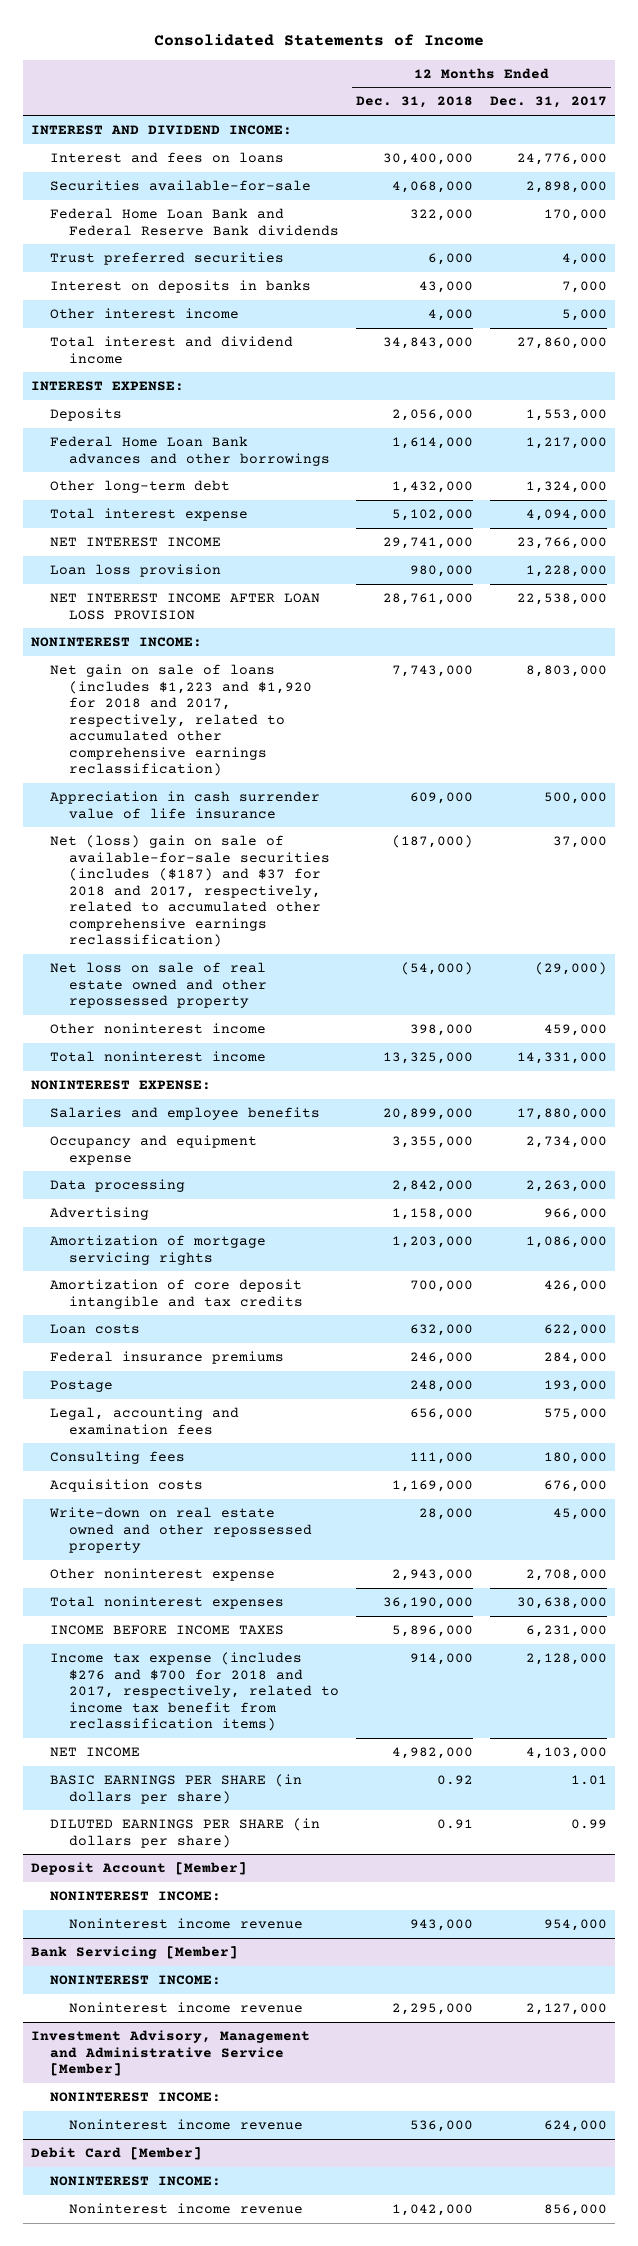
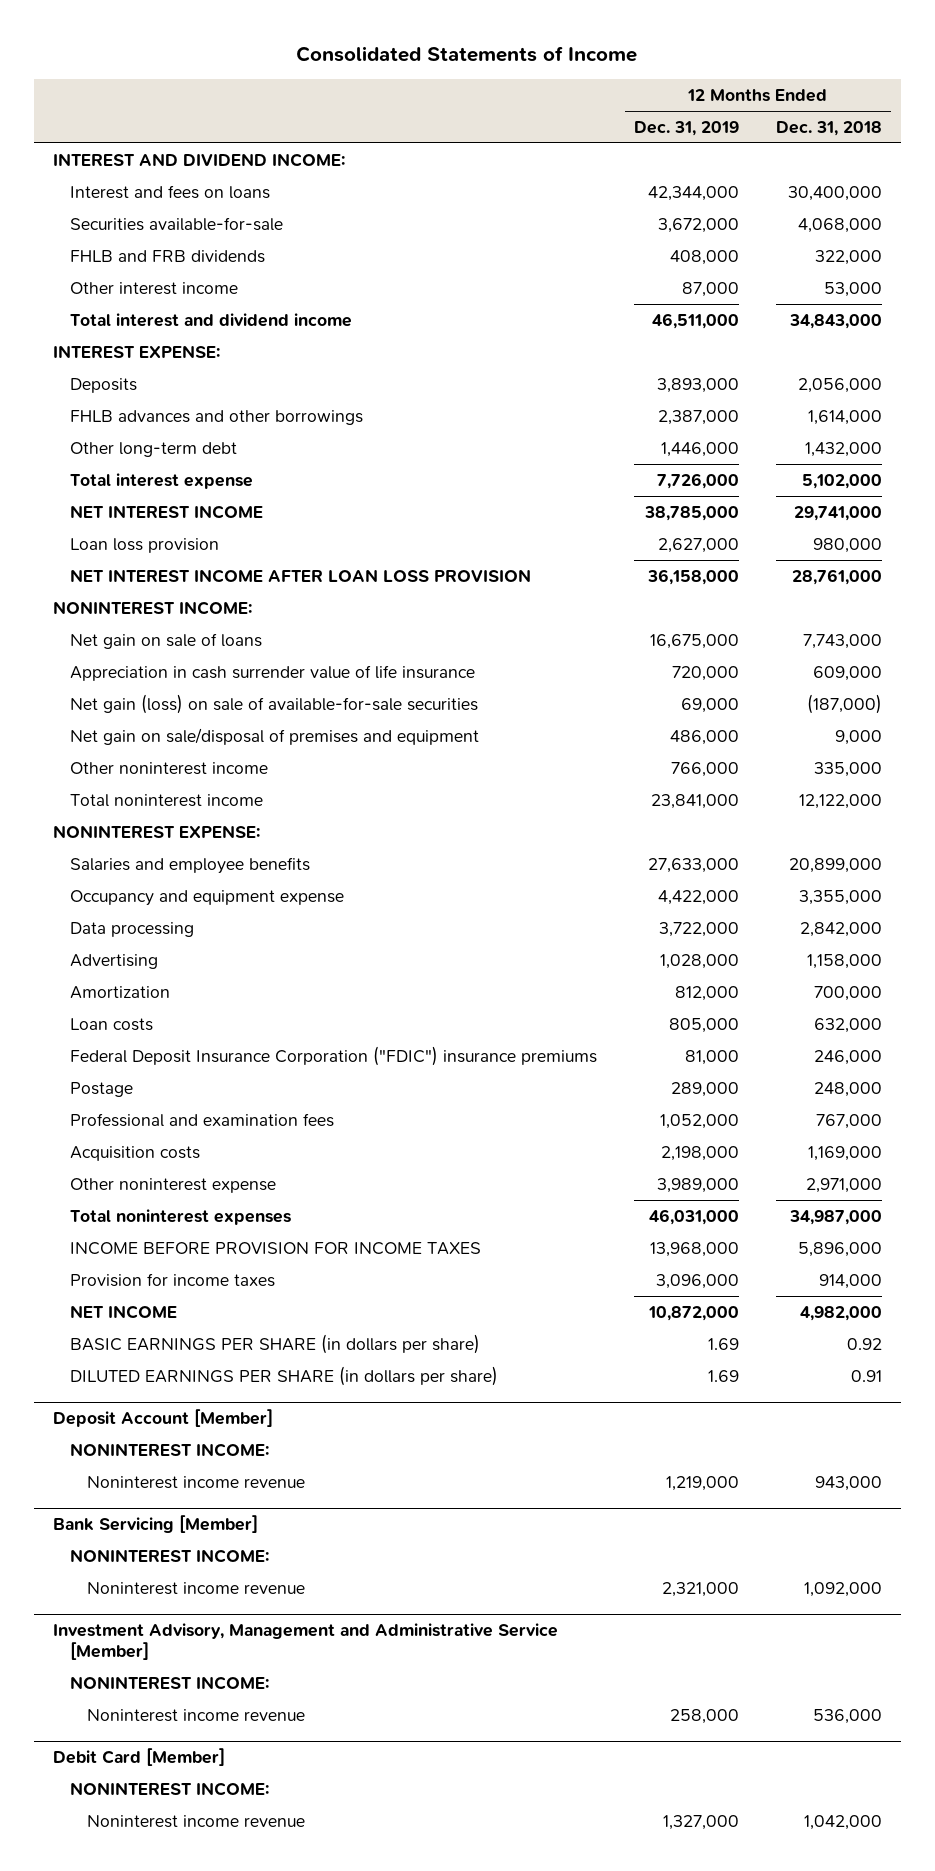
- | 12 Months Ended Dec. 31, 2018 | 12 Months Ended Dec. 31, 2017
+ | 12 Months Ended Dec. 31, 2019 | 12 Months Ended Dec. 31, 2018
- Federal Home Loan Bank and Federal Reserve Bank dividends | 322,000 | 170,000
- Trust preferred securities | 6,000 | 4,000
- Interest on deposits in banks | 43,000 | 7,000
- Other interest income | 4,000 | 5,000
+ FHLB and FRB dividends | 408,000 | 322,000
+ Other interest income | 87,000 | 53,000
- Federal Home Loan Bank advances and other borrowings | 1,614,000 | 1,217,000
+ FHLB advances and other borrowings | 2,387,000 | 1,614,000
- Net gain on sale of loans (includes $1,223 and $1,920 for 2018 and 2017, respectively, related to accumulated other comprehensive earnings reclassification) | 7,743,000 | 8,803,000
+ Net gain on sale of loans | 16,675,000 | 7,743,000
- Net (loss) gain on sale of available-for-sale securities (includes ($187) and $37 for 2018 and 2017, respectively, related to accumulated other comprehensive earnings reclassification) | (187,000) | 37,000
- Net loss on sale of real estate owned and other repossessed property | (54,000) | (29,000)
- Other noninterest income | 398,000 | 459,000
- Total noninterest income | 13,325,000 | 14,331,000
+ Net gain (loss) on sale of available-for-sale securities | 69,000 | (187,000)
+ Net gain on sale/disposal of premises and equipment | 486,000 | 9,000
+ Other noninterest income | 766,000 | 335,000
+ Total noninterest income | 23,841,000 | 12,122,000
- Amortization of mortgage servicing rights | 1,203,000 | 1,086,000
- Amortization of core deposit intangible and tax credits | 700,000 | 426,000
+ Amortization | 812,000 | 700,000
- Federal insurance premiums | 246,000 | 284,000
+ Federal Deposit Insurance Corporation ("FDIC") insurance premiums | 81,000 | 246,000
- Legal, accounting and examination fees | 656,000 | 575,000
- Consulting fees | 111,000 | 180,000
+ Professional and examination fees | 1,052,000 | 767,000
- Write-down on real estate owned and other repossessed property | 28,000 | 45,000
- Other noninterest expense | 2,943,000 | 2,708,000
- Total noninterest expenses | 36,190,000 | 30,638,000
- INCOME BEFORE INCOME TAXES | 5,896,000 | 6,231,000
- Income tax expense (includes $276 and $700 for 2018 and 2017, respectively, related to income tax benefit from reclassification items) | 914,000 | 2,128,000
+ Other noninterest expense | 3,989,000 | 2,971,000
+ Total noninterest expenses | 46,031,000 | 34,987,000
+ INCOME BEFORE PROVISION FOR INCOME TAXES | 13,968,000 | 5,896,000
+ Provision for income taxes | 3,096,000 | 914,000
@ Bank Servicing [Member]
- Noninterest income revenue | 2,295,000 | 2,127,000
+ Noninterest income revenue | 2,321,000 | 1,092,000

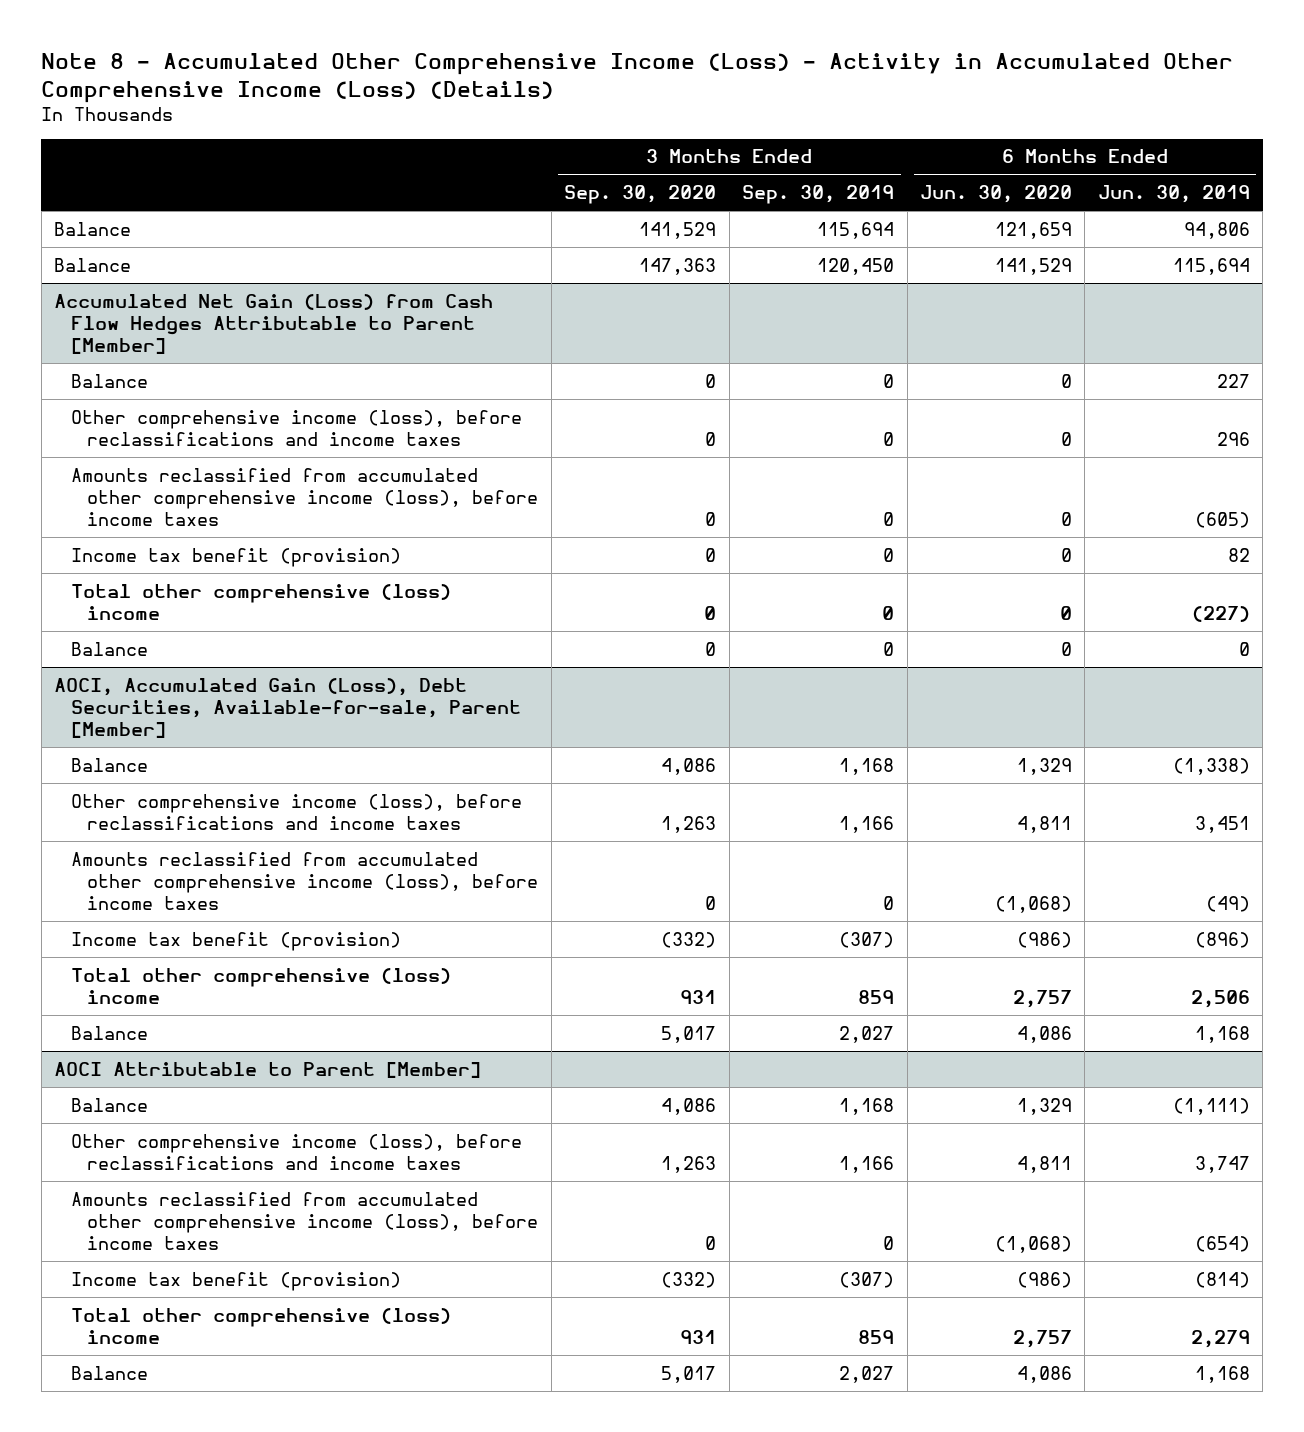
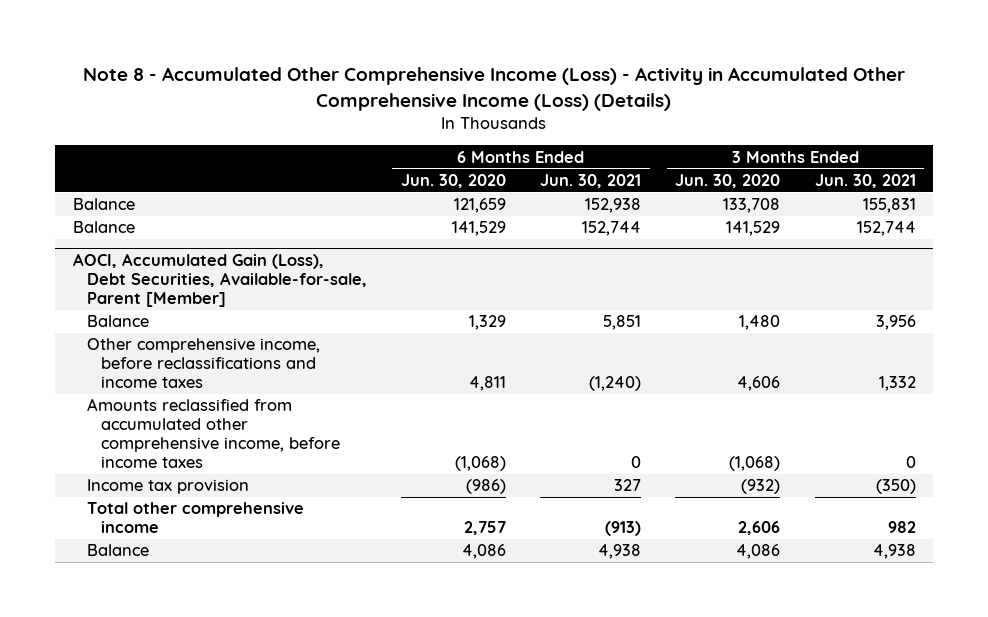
- | 3 Months Ended Sep. 30, 2020 | 3 Months Ended Sep. 30, 2019 | 6 Months Ended Jun. 30, 2020 | 6 Months Ended Jun. 30, 2019
+ | 6 Months Ended Jun. 30, 2020 | 6 Months Ended Jun. 30, 2021 | 3 Months Ended Jun. 30, 2020 | 3 Months Ended Jun. 30, 2021
- Accumulated Net Gain (Loss) from Cash Flow Hedges Attributable to Parent [Member]
- Balance | 0 | 0 | 0 | 227
- Other comprehensive income (loss), before reclassifications and income taxes | 0 | 0 | 0 | 296
- Amounts reclassified from accumulated other comprehensive income (loss), before income taxes | 0 | 0 | 0 | (605)
- Income tax benefit (provision) | 0 | 0 | 0 | 82
- Total other comprehensive (loss) income | 0 | 0 | 0 | (227)
- Balance | 0 | 0 | 0 | 0
@ AOCI, Accumulated Gain (Loss), Debt Securities, Available-for-sale, Parent [Member]
- Other comprehensive income (loss), before reclassifications and income taxes | 1,263 | 1,166 | 4,811 | 3,451
- Amounts reclassified from accumulated other comprehensive income (loss), before income taxes | 0 | 0 | (1,068) | (49)
- Income tax benefit (provision) | (332) | (307) | (986) | (896)
- Total other comprehensive (loss) income | 931 | 859 | 2,757 | 2,506
- Balance | 5,017 | 2,027 | 4,086 | 1,168
- AOCI Attributable to Parent [Member]
- Balance | 4,086 | 1,168 | 1,329 | (1,111)
- Other comprehensive income (loss), before reclassifications and income taxes | 1,263 | 1,166 | 4,811 | 3,747
- Amounts reclassified from accumulated other comprehensive income (loss), before income taxes | 0 | 0 | (1,068) | (654)
- Income tax benefit (provision) | (332) | (307) | (986) | (814)
- Total other comprehensive (loss) income | 931 | 859 | 2,757 | 2,279
@ AOCI, Accumulated Gain (Loss), Debt Securities, Available-for-sale, Parent [Member]
+ Other comprehensive income, before reclassifications and income taxes | 4,811 | (1,240) | 4,606 | 1,332
+ Amounts reclassified from accumulated other comprehensive income, before income taxes | (1,068) | 0 | (1,068) | 0
+ Income tax provision | (986) | 327 | (932) | (350)
+ Total other comprehensive income | 2,757 | (913) | 2,606 | 982

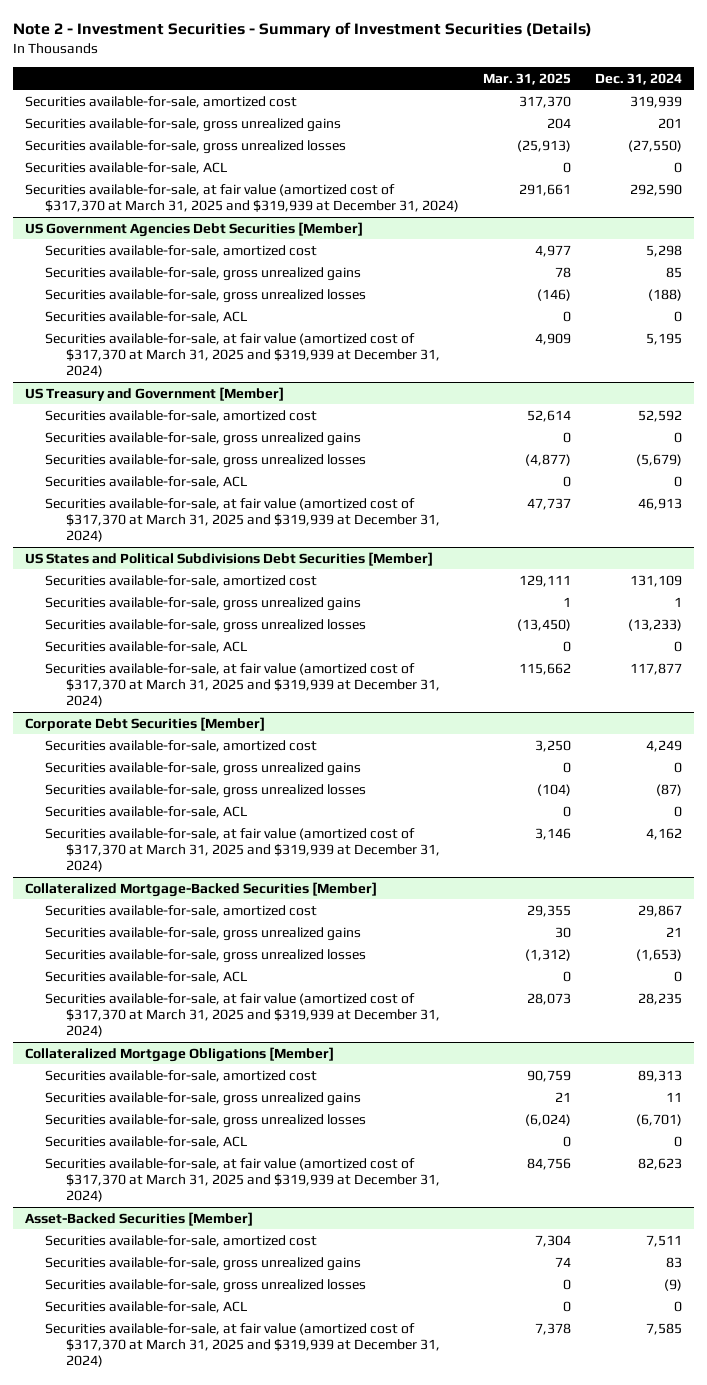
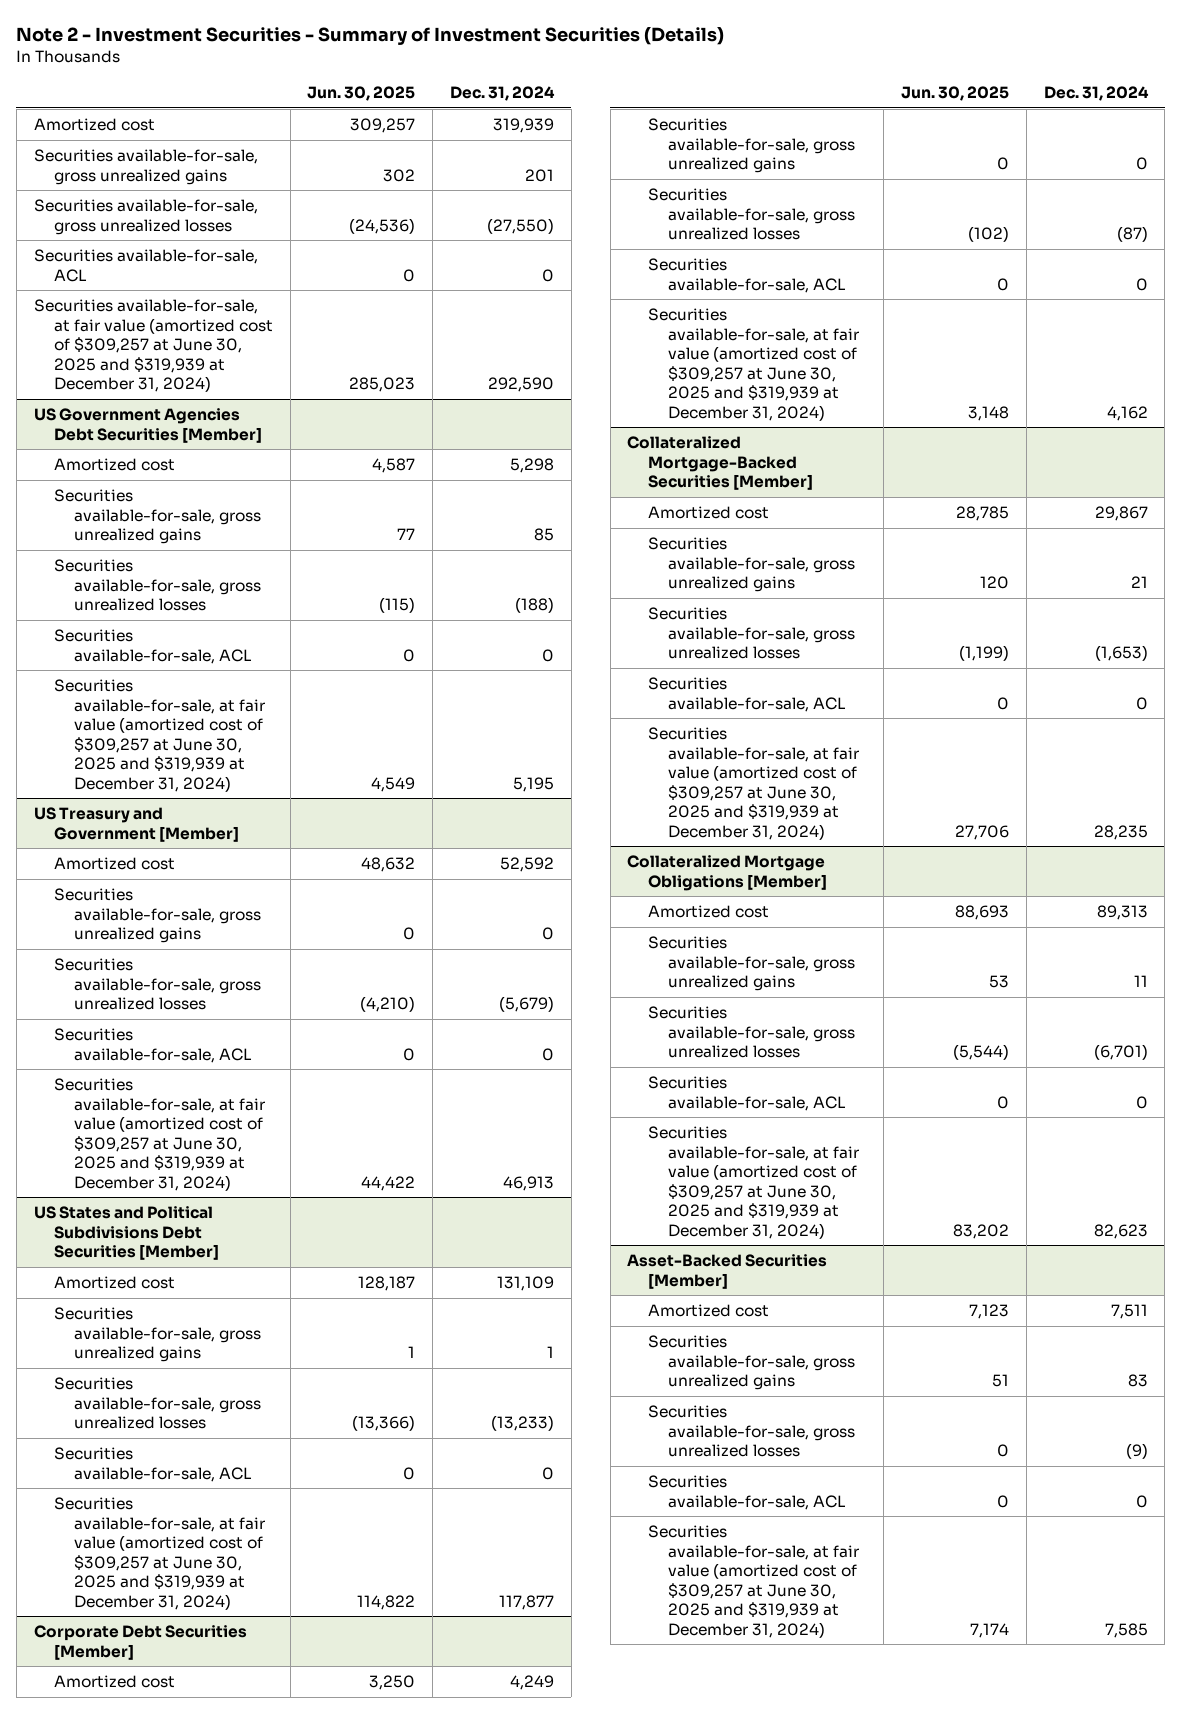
- | Mar. 31, 2025 | Dec. 31, 2024
+ | Jun. 30, 2025 | Dec. 31, 2024
- Securities available-for-sale, amortized cost | 317,370 | 319,939
+ Amortized cost | 309,257 | 319,939
- Securities available-for-sale, at fair value (amortized cost of $317,370 at March 31, 2025 and $319,939 at December 31, 2024) | 291,661 | 292,590
+ Securities available-for-sale, at fair value (amortized cost of $309,257 at June 30, 2025 and $319,939 at December 31, 2024) | 285,023 | 292,590
@ US Government Agencies Debt Securities [Member]
- Securities available-for-sale, amortized cost | 4,977 | 5,298
+ Amortized cost | 4,587 | 5,298
- Securities available-for-sale, at fair value (amortized cost of $317,370 at March 31, 2025 and $319,939 at December 31, 2024) | 4,909 | 5,195
+ Securities available-for-sale, at fair value (amortized cost of $309,257 at June 30, 2025 and $319,939 at December 31, 2024) | 4,549 | 5,195
@ US Treasury and Government [Member]
- Securities available-for-sale, amortized cost | 52,614 | 52,592
+ Amortized cost | 48,632 | 52,592
- Securities available-for-sale, at fair value (amortized cost of $317,370 at March 31, 2025 and $319,939 at December 31, 2024) | 47,737 | 46,913
+ Securities available-for-sale, at fair value (amortized cost of $309,257 at June 30, 2025 and $319,939 at December 31, 2024) | 44,422 | 46,913
@ US States and Political Subdivisions Debt Securities [Member]
- Securities available-for-sale, amortized cost | 129,111 | 131,109
+ Amortized cost | 128,187 | 131,109
- Securities available-for-sale, at fair value (amortized cost of $317,370 at March 31, 2025 and $319,939 at December 31, 2024) | 115,662 | 117,877
+ Securities available-for-sale, at fair value (amortized cost of $309,257 at June 30, 2025 and $319,939 at December 31, 2024) | 114,822 | 117,877
@ Corporate Debt Securities [Member]
- Securities available-for-sale, amortized cost | 3,250 | 4,249
+ Amortized cost | 3,250 | 4,249
- Securities available-for-sale, at fair value (amortized cost of $317,370 at March 31, 2025 and $319,939 at December 31, 2024) | 3,146 | 4,162
+ Securities available-for-sale, at fair value (amortized cost of $309,257 at June 30, 2025 and $319,939 at December 31, 2024) | 3,148 | 4,162
@ Collateralized Mortgage-Backed Securities [Member]
- Securities available-for-sale, amortized cost | 29,355 | 29,867
+ Amortized cost | 28,785 | 29,867
- Securities available-for-sale, at fair value (amortized cost of $317,370 at March 31, 2025 and $319,939 at December 31, 2024) | 28,073 | 28,235
+ Securities available-for-sale, at fair value (amortized cost of $309,257 at June 30, 2025 and $319,939 at December 31, 2024) | 27,706 | 28,235
@ Collateralized Mortgage Obligations [Member]
- Securities available-for-sale, amortized cost | 90,759 | 89,313
+ Amortized cost | 88,693 | 89,313
- Securities available-for-sale, at fair value (amortized cost of $317,370 at March 31, 2025 and $319,939 at December 31, 2024) | 84,756 | 82,623
+ Securities available-for-sale, at fair value (amortized cost of $309,257 at June 30, 2025 and $319,939 at December 31, 2024) | 83,202 | 82,623
@ Asset-Backed Securities [Member]
- Securities available-for-sale, amortized cost | 7,304 | 7,511
+ Amortized cost | 7,123 | 7,511
- Securities available-for-sale, at fair value (amortized cost of $317,370 at March 31, 2025 and $319,939 at December 31, 2024) | 7,378 | 7,585
+ Securities available-for-sale, at fair value (amortized cost of $309,257 at June 30, 2025 and $319,939 at December 31, 2024) | 7,174 | 7,585

